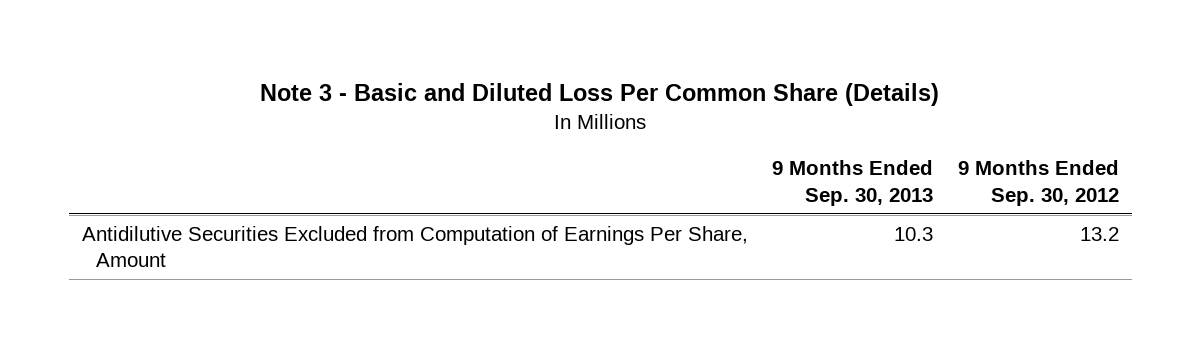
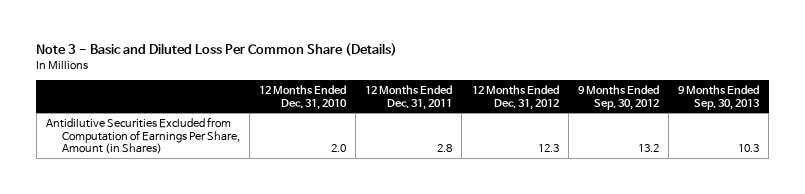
- | 9 Months Ended Sep. 30, 2013 | 9 Months Ended Sep. 30, 2012
+ | 12 Months Ended Dec. 31, 2010 | 12 Months Ended Dec. 31, 2011 | 12 Months Ended Dec. 31, 2012 | 9 Months Ended Sep. 30, 2012 | 9 Months Ended Sep. 30, 2013
- Antidilutive Securities Excluded from Computation of Earnings Per Share, Amount | 10.3 | 13.2
+ Antidilutive Securities Excluded from Computation of Earnings Per Share, Amount (in Shares) | 2.0 | 2.8 | 12.3 | 13.2 | 10.3

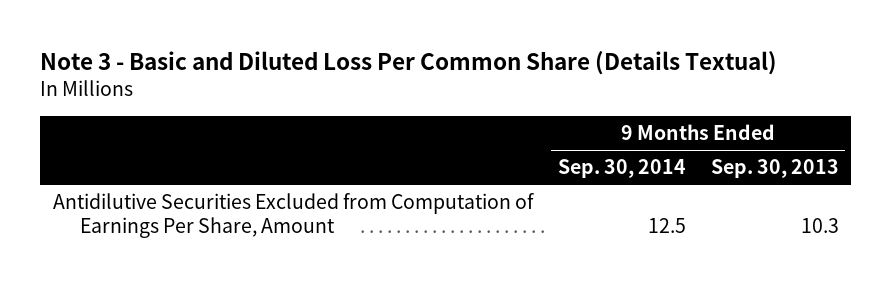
- Note 3 - Basic and Diluted Loss Per Common Share (Details)
+ Note 3 - Basic and Diluted Loss Per Common Share (Details Textual)
- | 12 Months Ended Dec. 31, 2010 | 12 Months Ended Dec. 31, 2011 | 12 Months Ended Dec. 31, 2012 | 9 Months Ended Sep. 30, 2012 | 9 Months Ended Sep. 30, 2013
+ | 9 Months Ended Sep. 30, 2014 | 9 Months Ended Sep. 30, 2013
- Antidilutive Securities Excluded from Computation of Earnings Per Share, Amount (in Shares) | 2.0 | 2.8 | 12.3 | 13.2 | 10.3
+ Antidilutive Securities Excluded from Computation of Earnings Per Share, Amount | 12.5 | 10.3

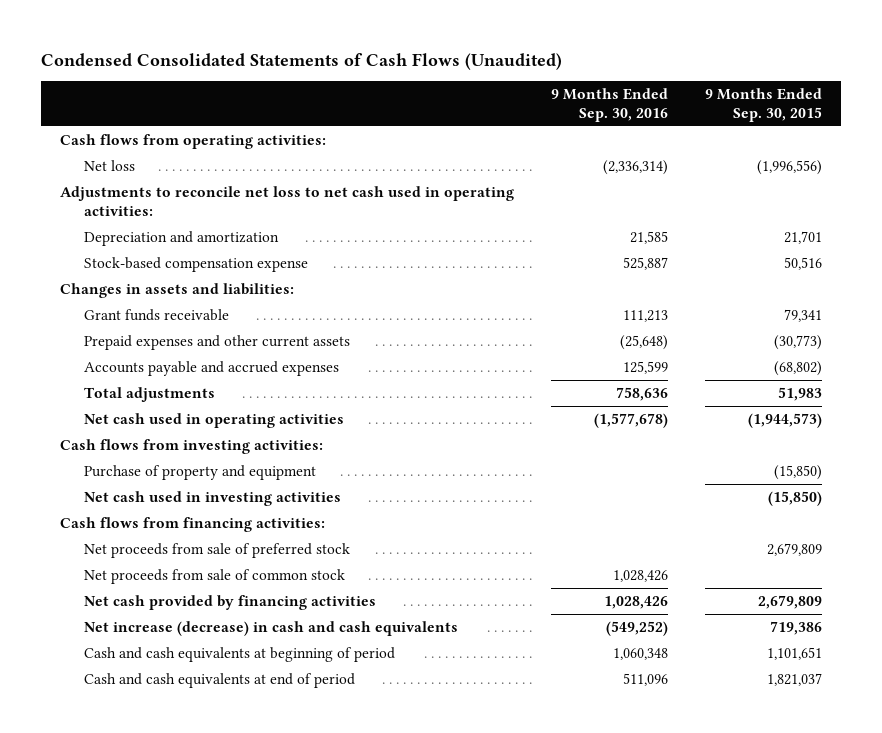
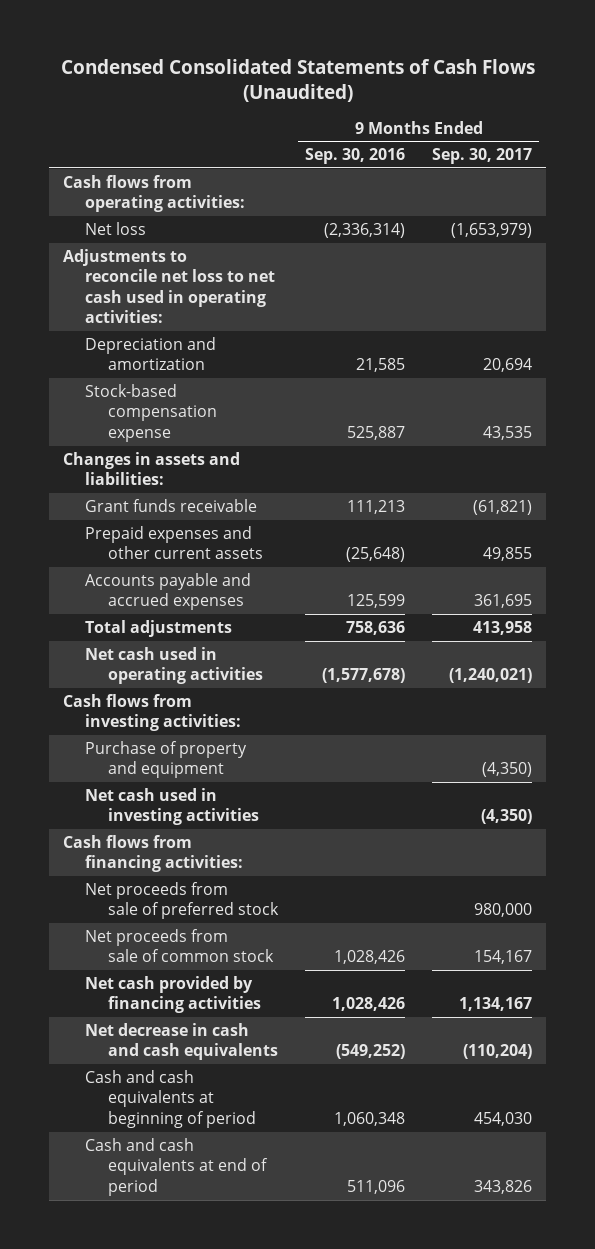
- | 9 Months Ended Sep. 30, 2016 | 9 Months Ended Sep. 30, 2015
+ | 9 Months Ended Sep. 30, 2016 | 9 Months Ended Sep. 30, 2017
- Net increase (decrease) in cash and cash equivalents | (549,252) | 719,386
+ Net decrease in cash and cash equivalents | (549,252) | (110,204)

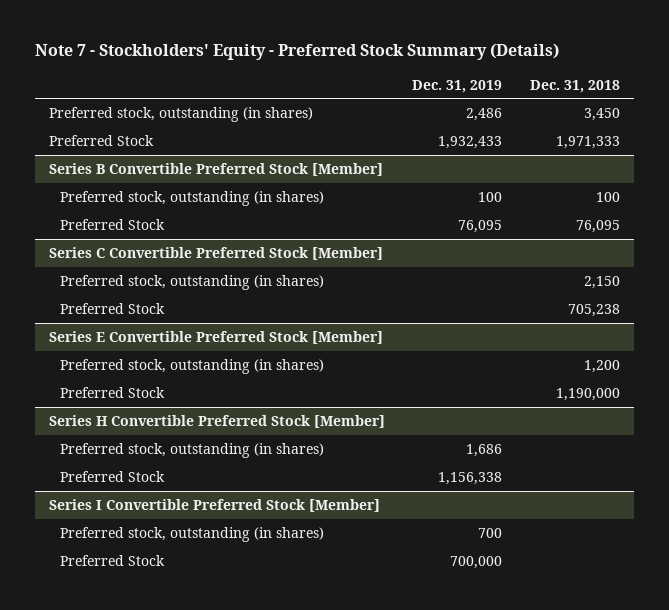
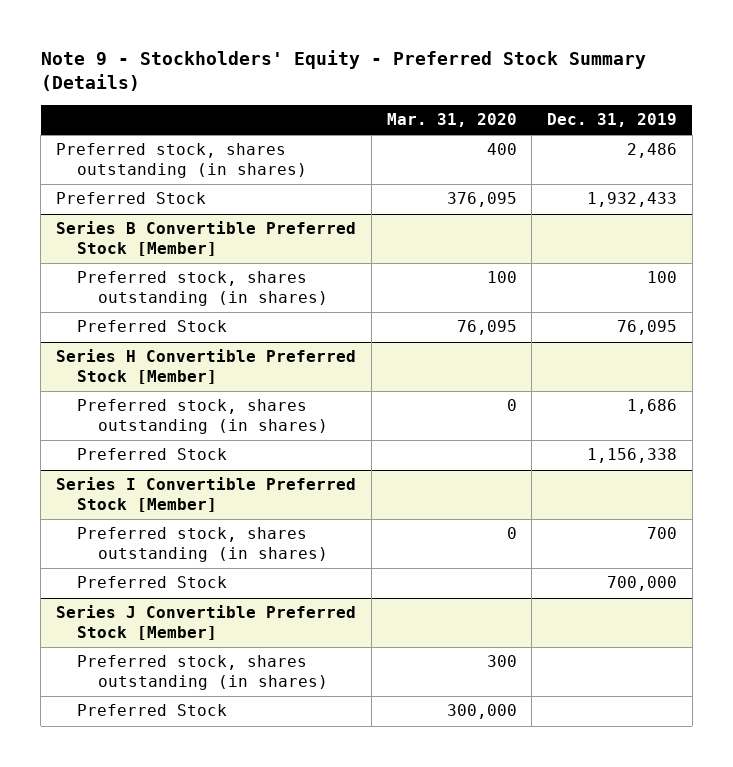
- Note 7 - Stockholders' Equity - Preferred Stock Summary (Details)
+ Note 9 - Stockholders' Equity - Preferred Stock Summary (Details)
- | Dec. 31, 2019 | Dec. 31, 2018
+ | Mar. 31, 2020 | Dec. 31, 2019
- Preferred stock, outstanding (in shares) | 2,486 | 3,450
+ Preferred stock, shares outstanding (in shares) | 400 | 2,486
@ Series B Convertible Preferred Stock [Member]
- Preferred stock, outstanding (in shares) | 100 | 100
+ Preferred stock, shares outstanding (in shares) | 100 | 100
- Series C Convertible Preferred Stock [Member]
- Preferred stock, outstanding (in shares) | | 2,150
- Preferred Stock | | 705,238
- Series E Convertible Preferred Stock [Member]
- Preferred stock, outstanding (in shares) | | 1,200
- Preferred Stock | | 1,190,000
@ Series H Convertible Preferred Stock [Member]
- Preferred stock, outstanding (in shares) | 1,686 |
+ Preferred stock, shares outstanding (in shares) | 0 | 1,686
@ Series I Convertible Preferred Stock [Member]
- Preferred stock, outstanding (in shares) | 700 |
+ Preferred stock, shares outstanding (in shares) | 0 | 700
+ Series J Convertible Preferred Stock [Member]
+ Preferred stock, shares outstanding (in shares) | 300 |
+ Preferred Stock | 300,000 |

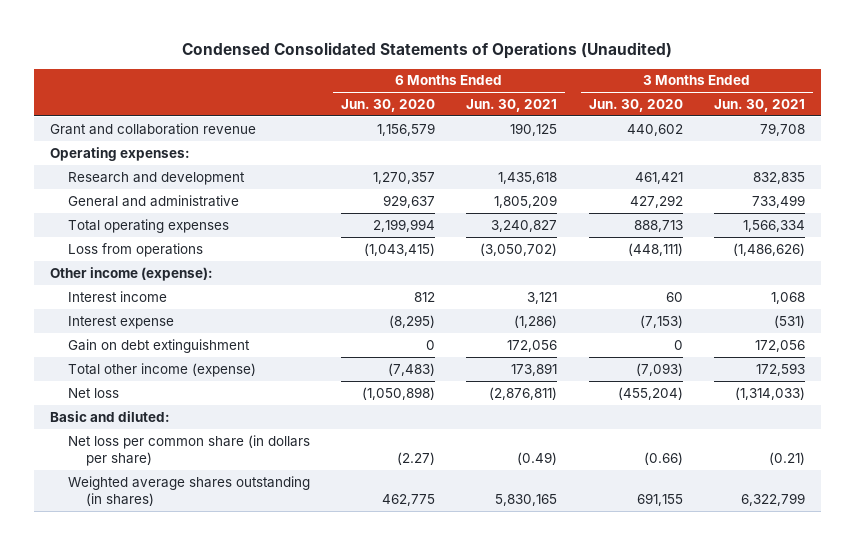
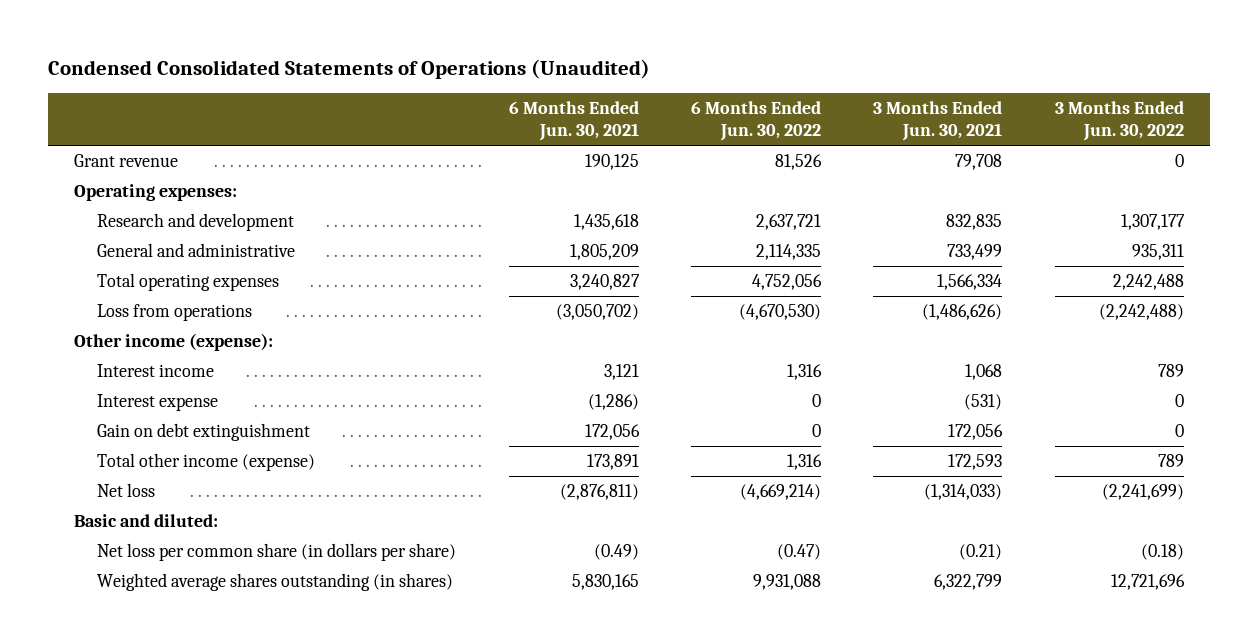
- | 6 Months Ended Jun. 30, 2020 | 6 Months Ended Jun. 30, 2021 | 3 Months Ended Jun. 30, 2020 | 3 Months Ended Jun. 30, 2021
+ | 6 Months Ended Jun. 30, 2021 | 6 Months Ended Jun. 30, 2022 | 3 Months Ended Jun. 30, 2021 | 3 Months Ended Jun. 30, 2022
- Grant and collaboration revenue | 1,156,579 | 190,125 | 440,602 | 79,708
+ Grant revenue | 190,125 | 81,526 | 79,708 | 0

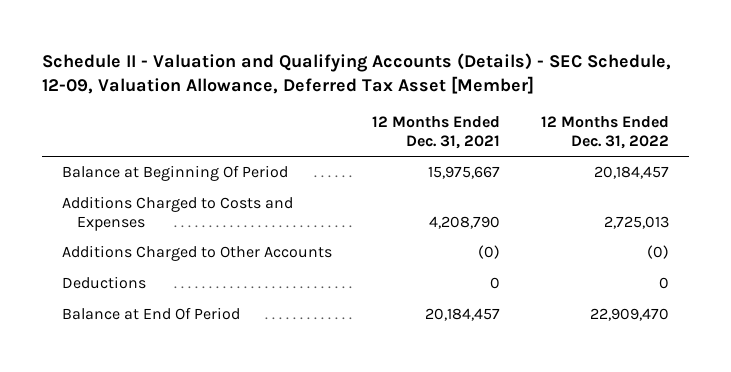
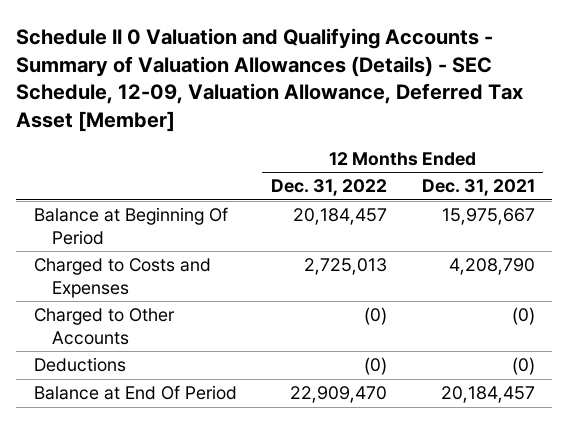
- Schedule II - Valuation and Qualifying Accounts (Details) - SEC Schedule, 12-09, Valuation Allowance, Deferred Tax Asset [Member]
+ Schedule II 0 Valuation and Qualifying Accounts - Summary of Valuation Allowances (Details) - SEC Schedule, 12-09, Valuation Allowance, Deferred Tax Asset [Member]
- | 12 Months Ended Dec. 31, 2021 | 12 Months Ended Dec. 31, 2022
+ | 12 Months Ended Dec. 31, 2022 | 12 Months Ended Dec. 31, 2021
- Additions Charged to Costs and Expenses | 4,208,790 | 2,725,013
- Additions Charged to Other Accounts | (0) | (0)
- Deductions | 0 | 0
+ Charged to Costs and Expenses | 2,725,013 | 4,208,790
+ Charged to Other Accounts | (0) | (0)
+ Deductions | (0) | (0)

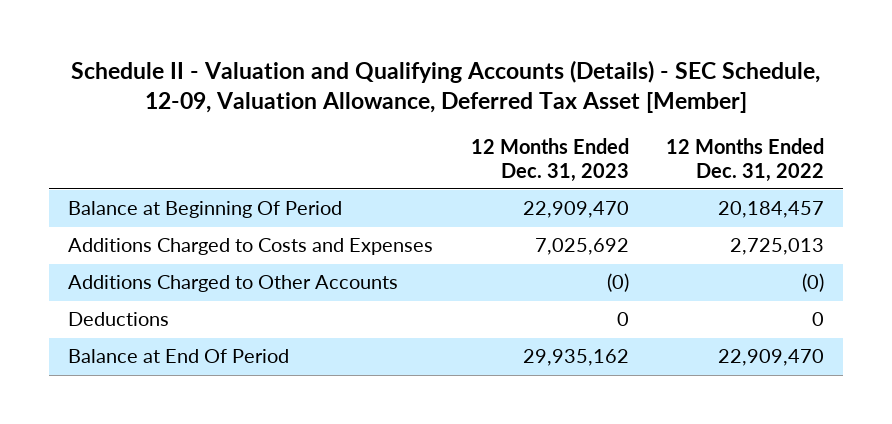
- Schedule II 0 Valuation and Qualifying Accounts - Summary of Valuation Allowances (Details) - SEC Schedule, 12-09, Valuation Allowance, Deferred Tax Asset [Member]
+ Schedule II - Valuation and Qualifying Accounts (Details) - SEC Schedule, 12-09, Valuation Allowance, Deferred Tax Asset [Member]
- | 12 Months Ended Dec. 31, 2022 | 12 Months Ended Dec. 31, 2021
+ | 12 Months Ended Dec. 31, 2023 | 12 Months Ended Dec. 31, 2022
- Charged to Costs and Expenses | 2,725,013 | 4,208,790
- Charged to Other Accounts | (0) | (0)
- Deductions | (0) | (0)
+ Additions Charged to Costs and Expenses | 7,025,692 | 2,725,013
+ Additions Charged to Other Accounts | (0) | (0)
+ Deductions | 0 | 0

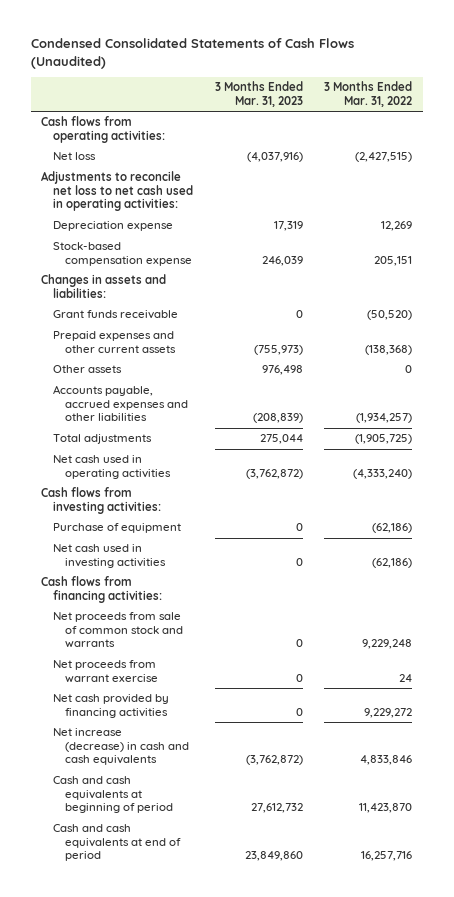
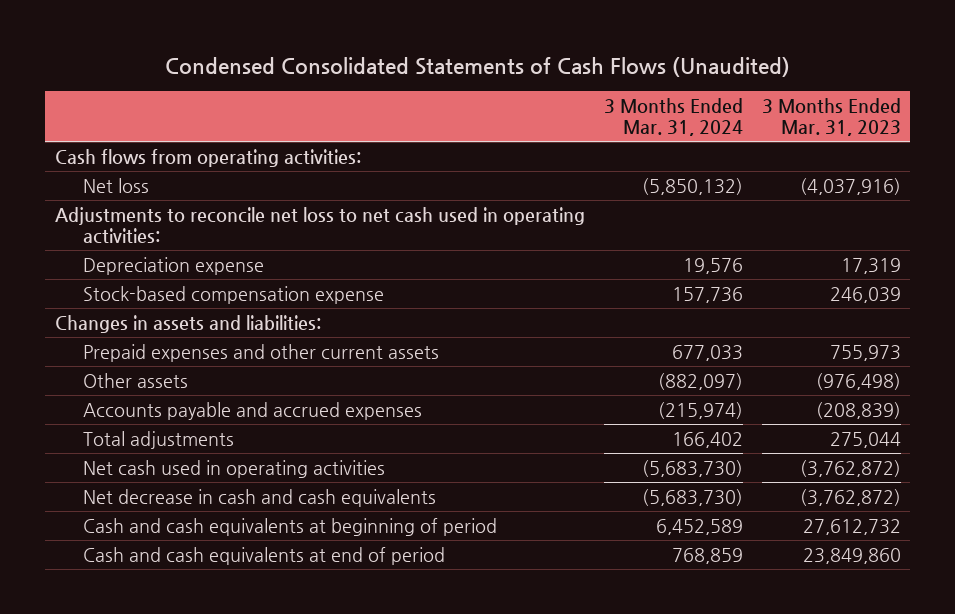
- | 3 Months Ended Mar. 31, 2023 | 3 Months Ended Mar. 31, 2022
+ | 3 Months Ended Mar. 31, 2024 | 3 Months Ended Mar. 31, 2023
- Grant funds receivable | 0 | (50,520)
- Prepaid expenses and other current assets | (755,973) | (138,368)
- Other assets | 976,498 | 0
- Accounts payable, accrued expenses and other liabilities | (208,839) | (1,934,257)
+ Prepaid expenses and other current assets | 677,033 | 755,973
+ Other assets | (882,097) | (976,498)
+ Accounts payable and accrued expenses | (215,974) | (208,839)
- Cash flows from investing activities:
- Purchase of equipment | 0 | (62,186)
- Net cash used in investing activities | 0 | (62,186)
- Cash flows from financing activities:
- Net proceeds from sale of common stock and warrants | 0 | 9,229,248
- Net proceeds from warrant exercise | 0 | 24
- Net cash provided by financing activities | 0 | 9,229,272
- Net increase (decrease) in cash and cash equivalents | (3,762,872) | 4,833,846
+ Net decrease in cash and cash equivalents | (5,683,730) | (3,762,872)

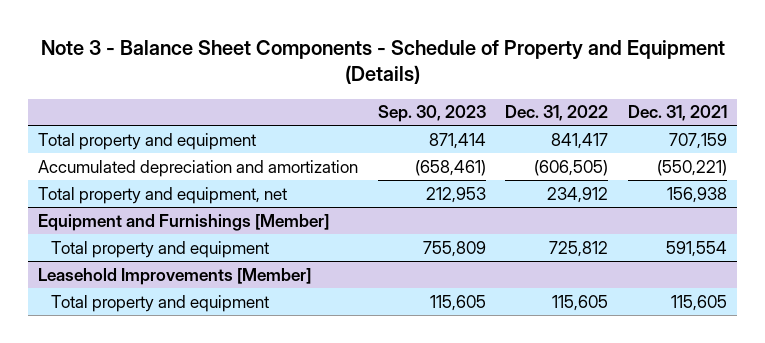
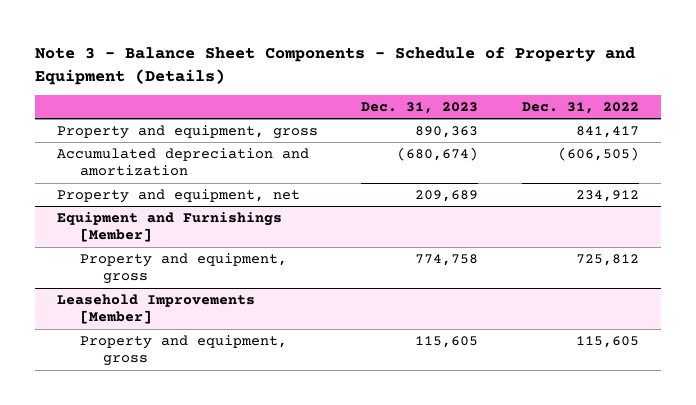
- | Sep. 30, 2023 | Dec. 31, 2022 | Dec. 31, 2021
+ | Dec. 31, 2023 | Dec. 31, 2022
- Total property and equipment | 871,414 | 841,417 | 707,159
+ Property and equipment, gross | 890,363 | 841,417
- Total property and equipment, net | 212,953 | 234,912 | 156,938
+ Property and equipment, net | 209,689 | 234,912
@ Equipment and Furnishings [Member]
- Total property and equipment | 755,809 | 725,812 | 591,554
+ Property and equipment, gross | 774,758 | 725,812
@ Leasehold Improvements [Member]
- Total property and equipment | 115,605 | 115,605 | 115,605
+ Property and equipment, gross | 115,605 | 115,605

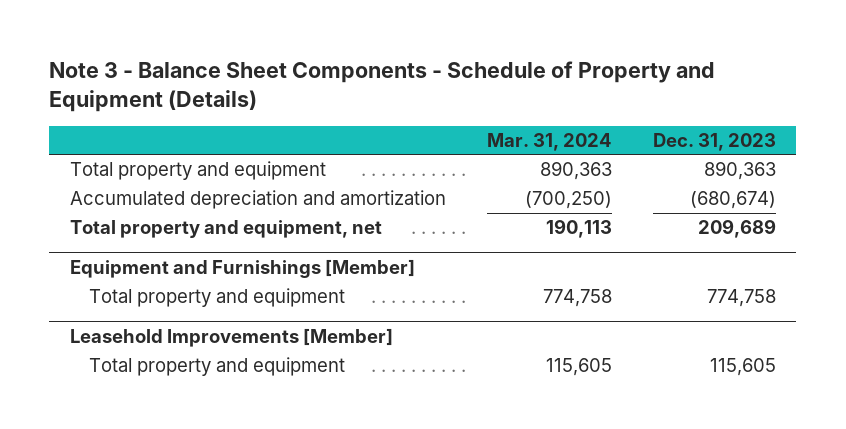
- | Dec. 31, 2023 | Dec. 31, 2022
+ | Mar. 31, 2024 | Dec. 31, 2023
- Property and equipment, gross | 890,363 | 841,417
+ Total property and equipment | 890,363 | 890,363
- Property and equipment, net | 209,689 | 234,912
+ Total property and equipment, net | 190,113 | 209,689
@ Equipment and Furnishings [Member]
- Property and equipment, gross | 774,758 | 725,812
+ Total property and equipment | 774,758 | 774,758
@ Leasehold Improvements [Member]
- Property and equipment, gross | 115,605 | 115,605
+ Total property and equipment | 115,605 | 115,605

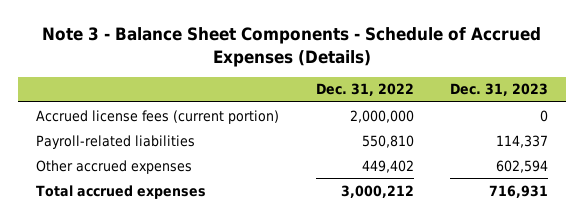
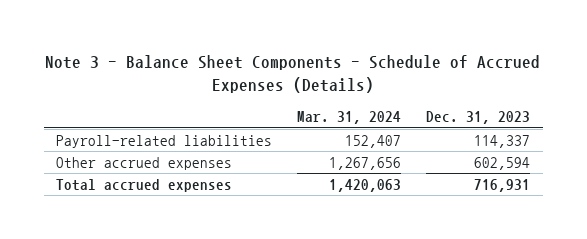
- | Dec. 31, 2022 | Dec. 31, 2023
+ | Mar. 31, 2024 | Dec. 31, 2023
- Accrued license fees (current portion) | 2,000,000 | 0

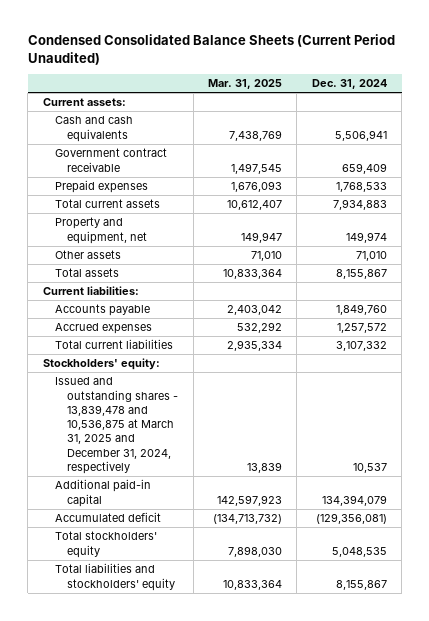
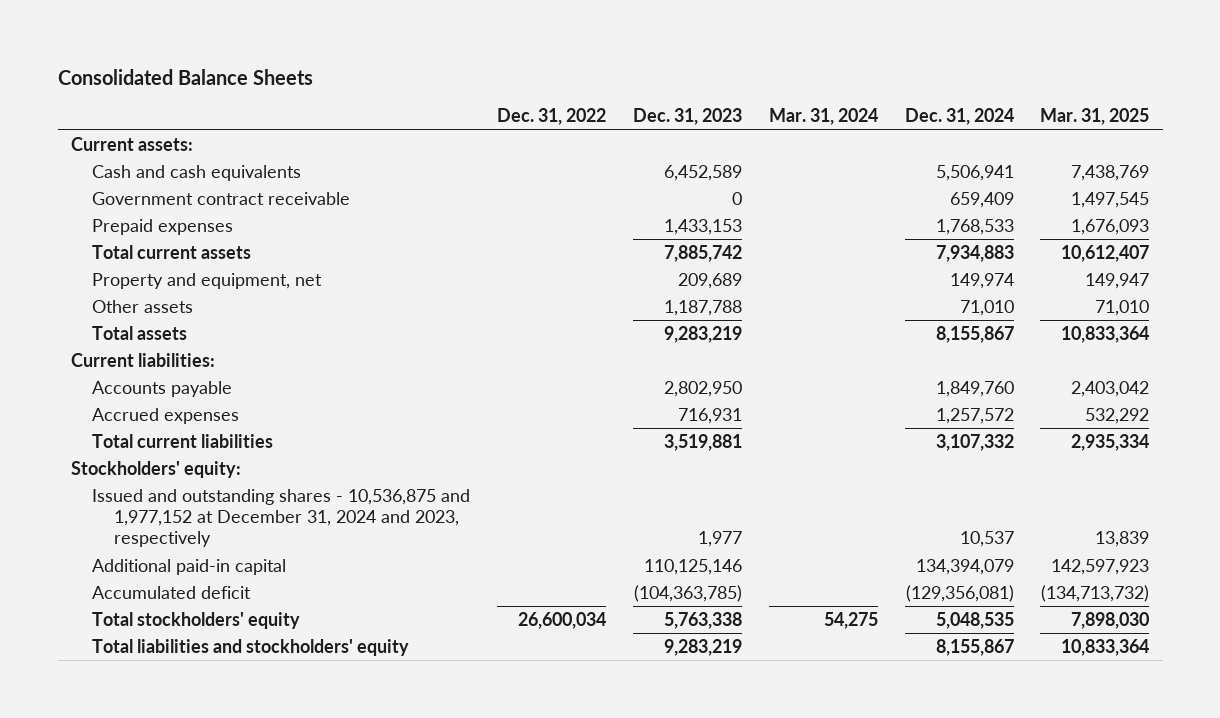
- Condensed Consolidated Balance Sheets (Current Period Unaudited)
+ Consolidated Balance Sheets
- | Mar. 31, 2025 | Dec. 31, 2024
+ | Dec. 31, 2022 | Dec. 31, 2023 | Mar. 31, 2024 | Dec. 31, 2024 | Mar. 31, 2025
- Issued and outstanding shares - 13,839,478 and 10,536,875 at March 31, 2025 and December 31, 2024, respectively | 13,839 | 10,537
+ Issued and outstanding shares - 10,536,875 and 1,977,152 at December 31, 2024 and 2023, respectively | | 1,977 | | 10,537 | 13,839

